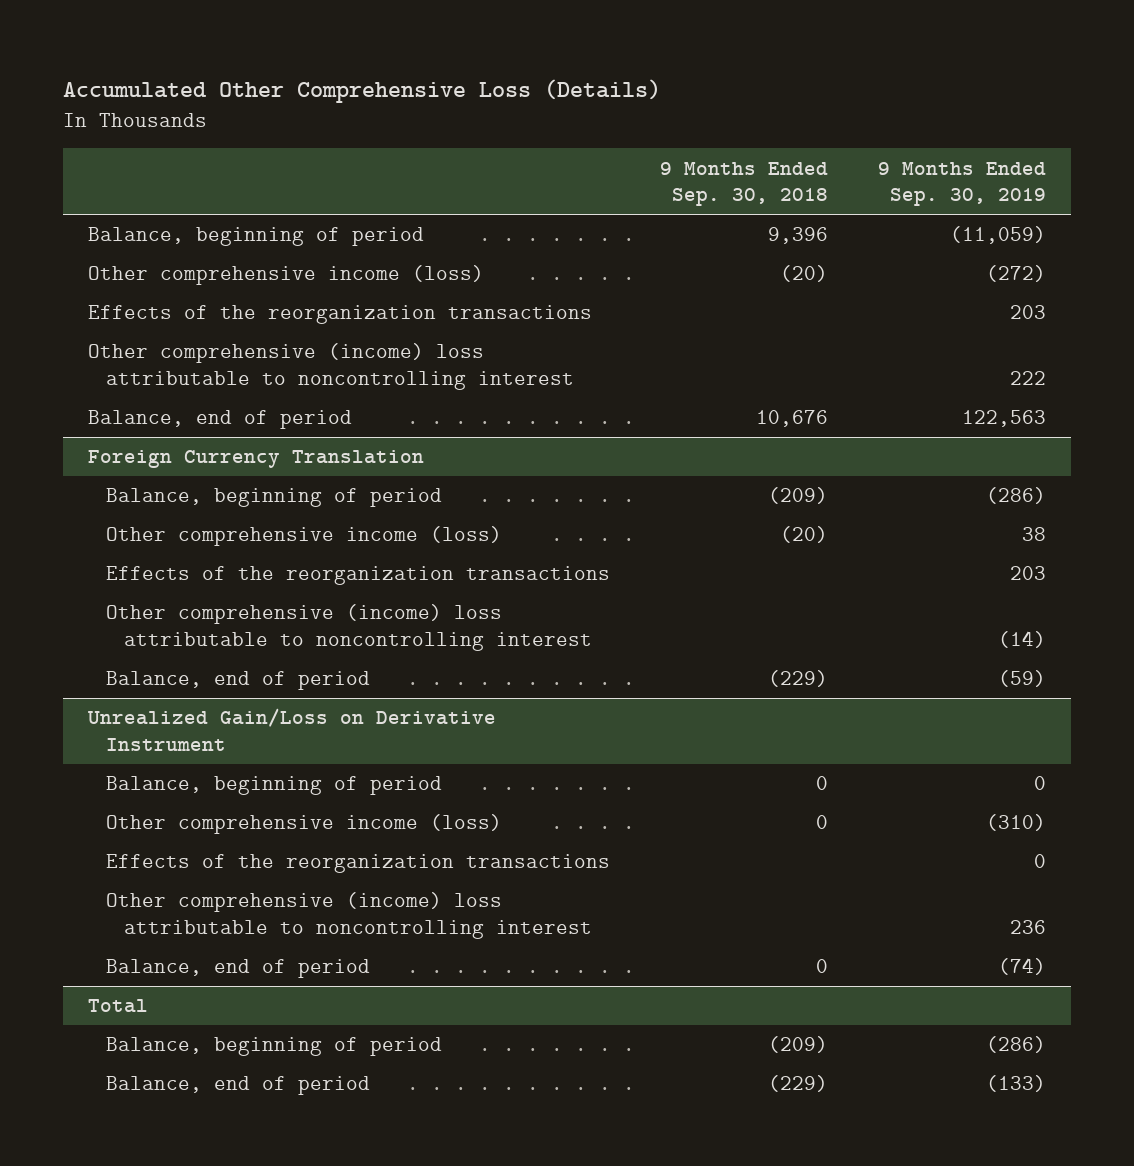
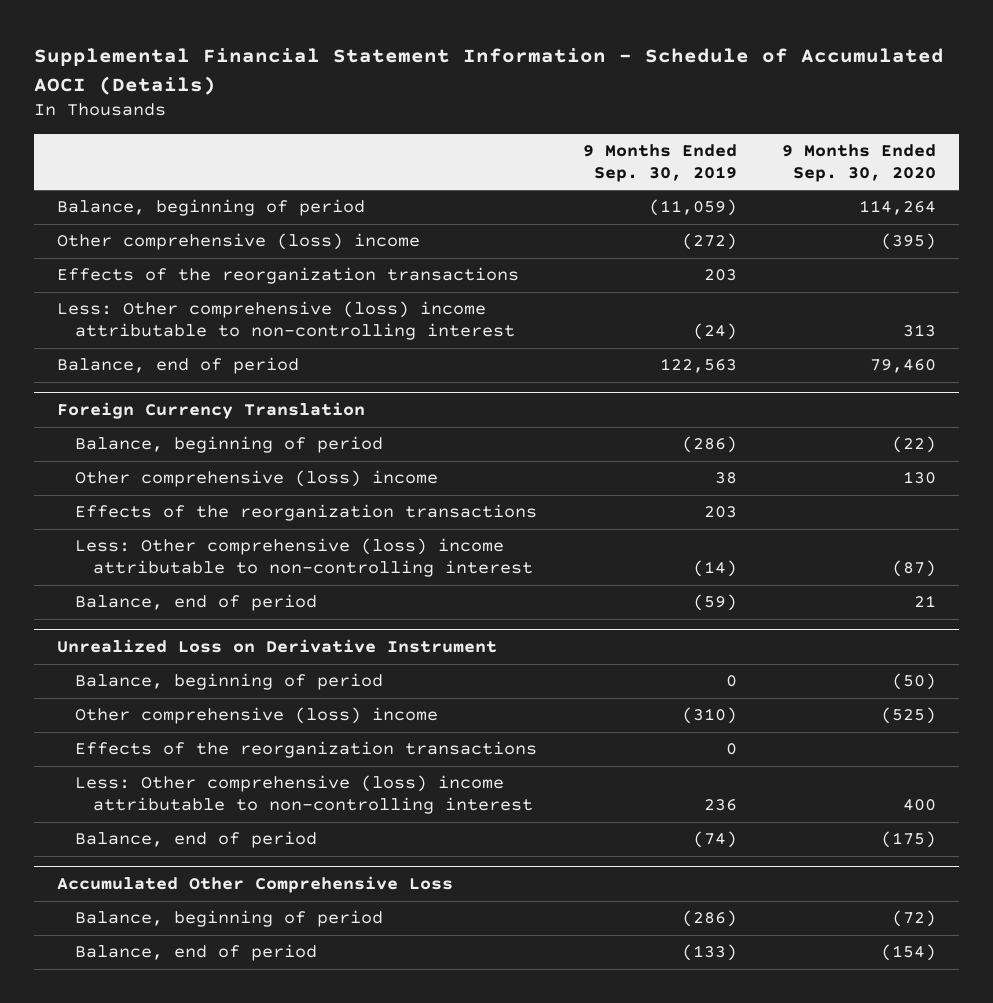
- Accumulated Other Comprehensive Loss (Details)
+ Supplemental Financial Statement Information - Schedule of Accumulated AOCI (Details)
- | 9 Months Ended Sep. 30, 2018 | 9 Months Ended Sep. 30, 2019
+ | 9 Months Ended Sep. 30, 2019 | 9 Months Ended Sep. 30, 2020
- Other comprehensive income (loss) | (20) | (272)
+ Other comprehensive (loss) income | (272) | (395)
- Other comprehensive (income) loss attributable to noncontrolling interest | | 222
+ Less: Other comprehensive (loss) income attributable to non-controlling interest | (24) | 313
@ Foreign Currency Translation
- Other comprehensive income (loss) | (20) | 38
+ Other comprehensive (loss) income | 38 | 130
- Other comprehensive (income) loss attributable to noncontrolling interest | | (14)
+ Less: Other comprehensive (loss) income attributable to non-controlling interest | (14) | (87)
- Unrealized Gain/Loss on Derivative Instrument
+ Unrealized Loss on Derivative Instrument
- Other comprehensive income (loss) | 0 | (310)
+ Other comprehensive (loss) income | (310) | (525)
- Other comprehensive (income) loss attributable to noncontrolling interest | | 236
+ Less: Other comprehensive (loss) income attributable to non-controlling interest | 236 | 400
- Total
+ Accumulated Other Comprehensive Loss

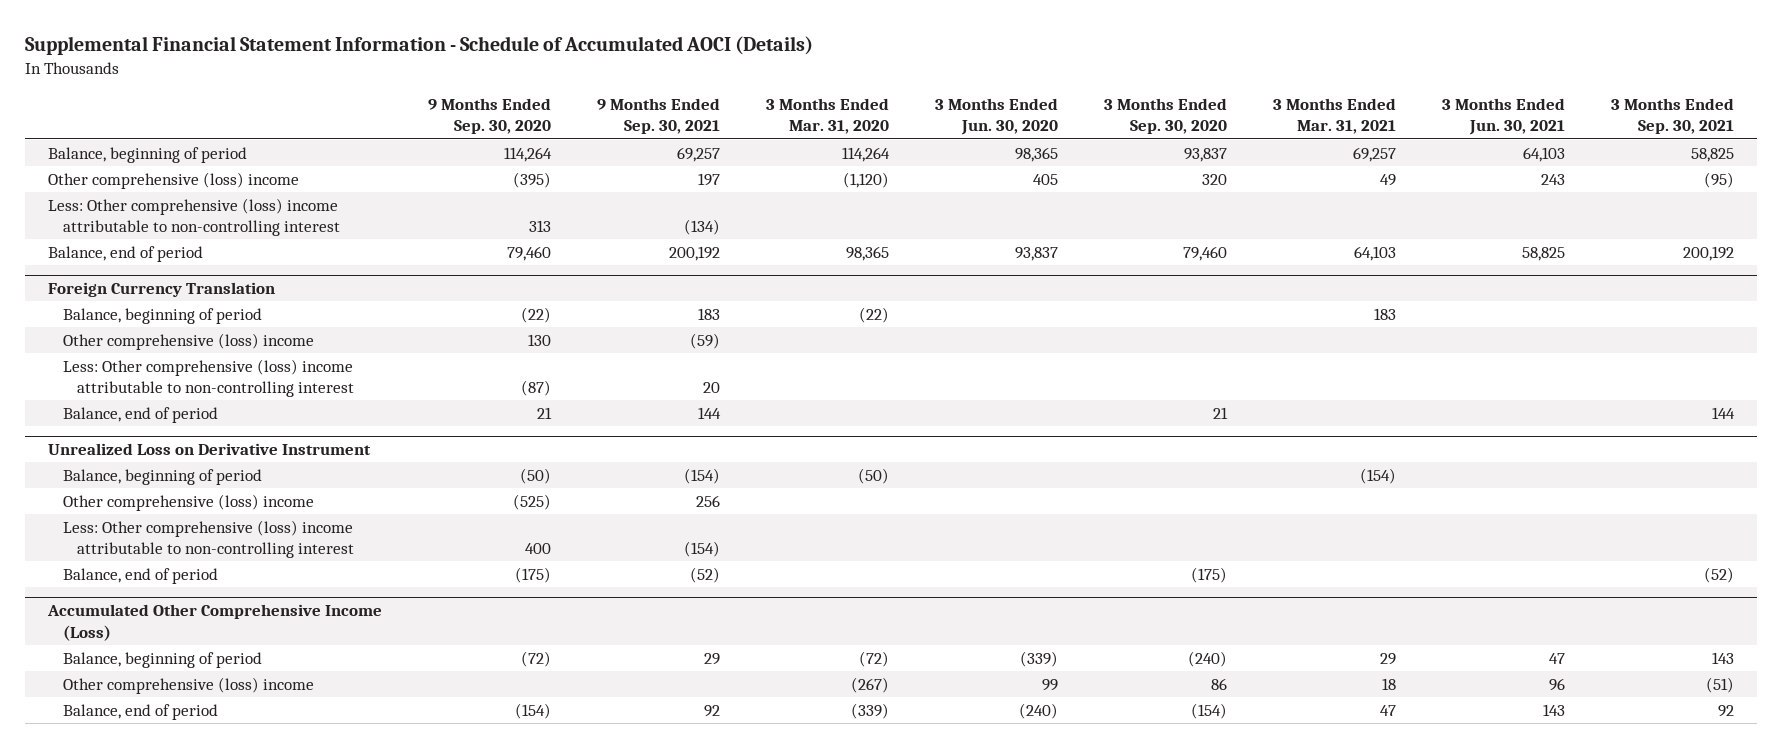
- | 9 Months Ended Sep. 30, 2019 | 9 Months Ended Sep. 30, 2020
+ | 9 Months Ended Sep. 30, 2020 | 9 Months Ended Sep. 30, 2021 | 3 Months Ended Mar. 31, 2020 | 3 Months Ended Jun. 30, 2020 | 3 Months Ended Sep. 30, 2020 | 3 Months Ended Mar. 31, 2021 | 3 Months Ended Jun. 30, 2021 | 3 Months Ended Sep. 30, 2021
- Effects of the reorganization transactions | 203 |
@ Foreign Currency Translation
- Effects of the reorganization transactions | 203 |
@ Unrealized Loss on Derivative Instrument
- Effects of the reorganization transactions | 0 |
- Accumulated Other Comprehensive Loss
+ Accumulated Other Comprehensive Income (Loss)
+ Other comprehensive (loss) income | | | (267) | 99 | 86 | 18 | 96 | (51)

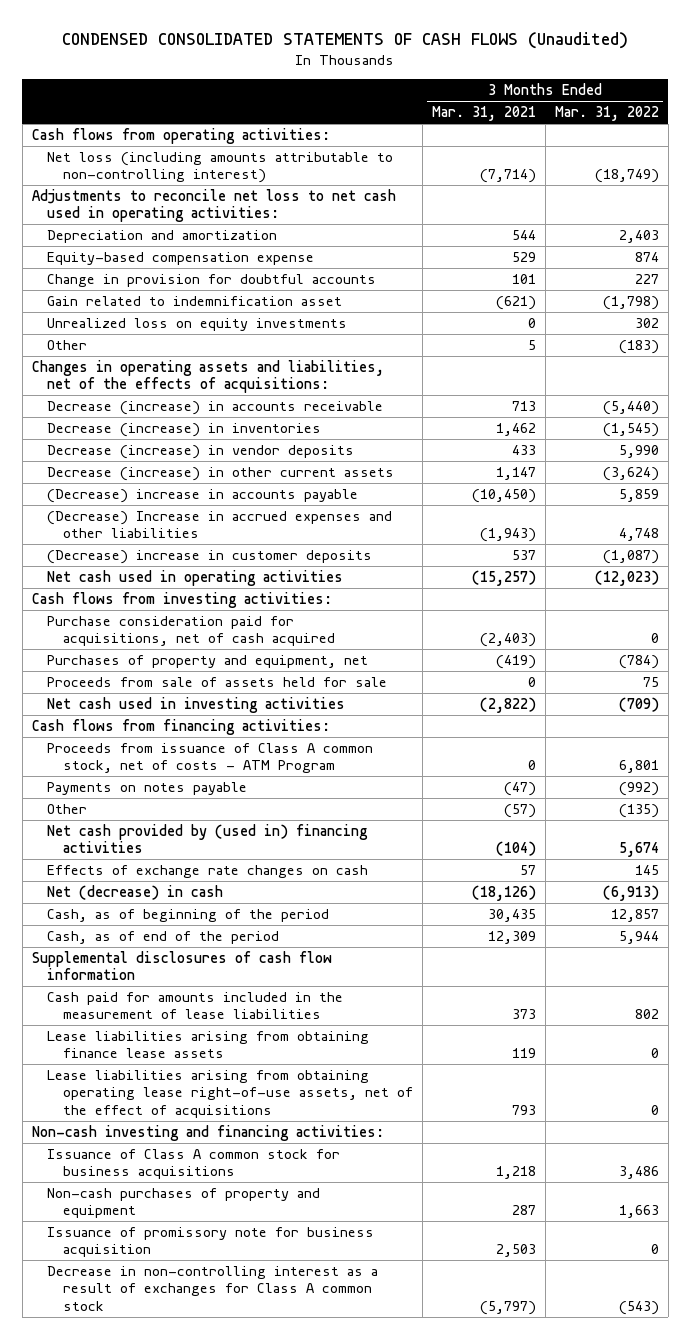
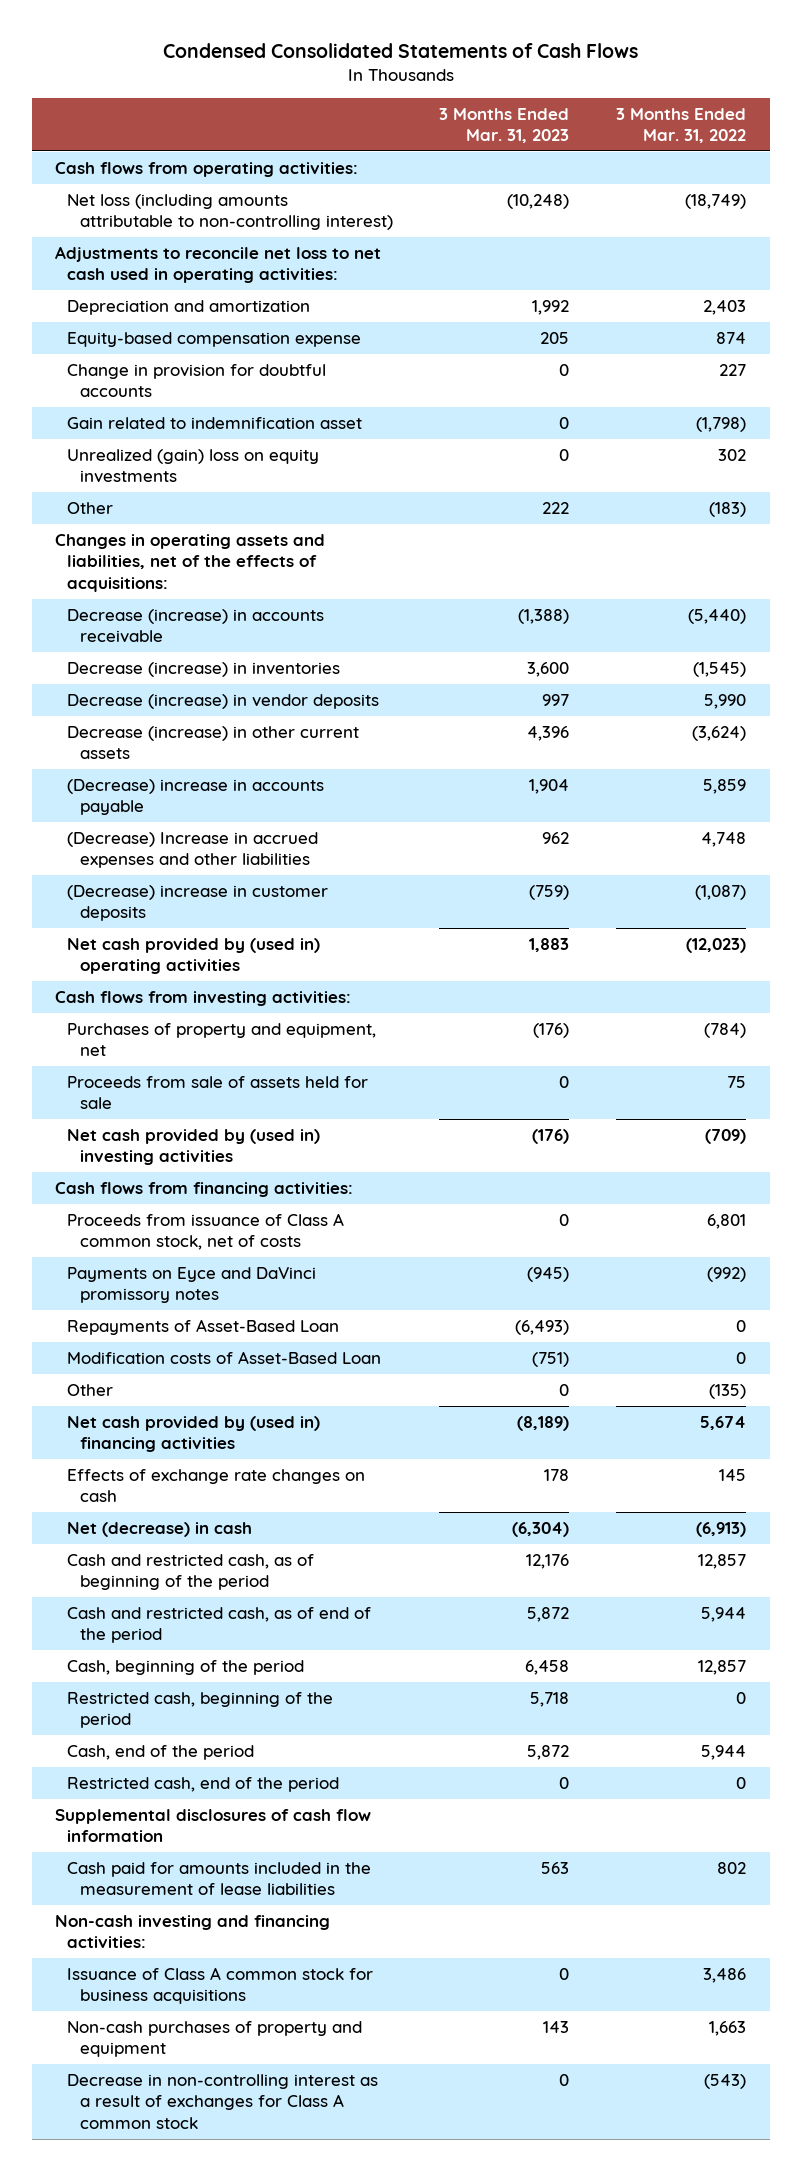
- CONDENSED CONSOLIDATED STATEMENTS OF CASH FLOWS (Unaudited)
+ Condensed Consolidated Statements of Cash Flows
- | 3 Months Ended Mar. 31, 2021 | 3 Months Ended Mar. 31, 2022
+ | 3 Months Ended Mar. 31, 2023 | 3 Months Ended Mar. 31, 2022
- Unrealized loss on equity investments | 0 | 302
+ Unrealized (gain) loss on equity investments | 0 | 302
- Net cash used in operating activities | (15,257) | (12,023)
+ Net cash provided by (used in) operating activities | 1,883 | (12,023)
- Purchase consideration paid for acquisitions, net of cash acquired | (2,403) | 0
- Net cash used in investing activities | (2,822) | (709)
+ Net cash provided by (used in) investing activities | (176) | (709)
- Proceeds from issuance of Class A common stock, net of costs - ATM Program | 0 | 6,801
- Payments on notes payable | (47) | (992)
+ Proceeds from issuance of Class A common stock, net of costs | 0 | 6,801
+ Payments on Eyce and DaVinci promissory notes | (945) | (992)
+ Repayments of Asset-Based Loan | (6,493) | 0
+ Modification costs of Asset-Based Loan | (751) | 0
- Cash, as of beginning of the period | 30,435 | 12,857
- Cash, as of end of the period | 12,309 | 5,944
+ Cash and restricted cash, as of beginning of the period | 12,176 | 12,857
+ Cash and restricted cash, as of end of the period | 5,872 | 5,944
+ Cash, beginning of the period | 6,458 | 12,857
+ Restricted cash, beginning of the period | 5,718 | 0
+ Cash, end of the period | 5,872 | 5,944
+ Restricted cash, end of the period | 0 | 0
- Lease liabilities arising from obtaining finance lease assets | 119 | 0
- Lease liabilities arising from obtaining operating lease right-of-use assets, net of the effect of acquisitions | 793 | 0
- Issuance of promissory note for business acquisition | 2,503 | 0

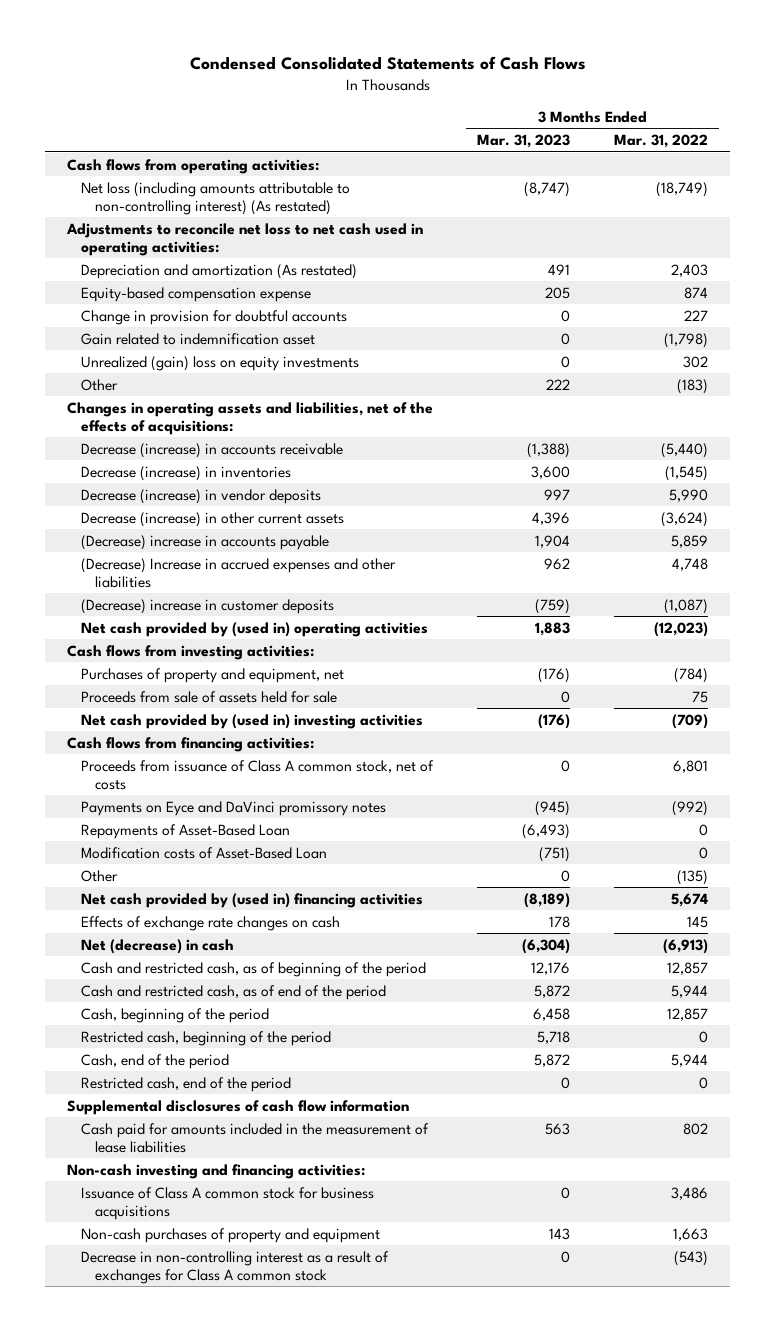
- Net loss (including amounts attributable to non-controlling interest) | (10,248) | (18,749)
+ Net loss (including amounts attributable to non-controlling interest) (As restated) | (8,747) | (18,749)
- Depreciation and amortization | 1,992 | 2,403
+ Depreciation and amortization (As restated) | 491 | 2,403

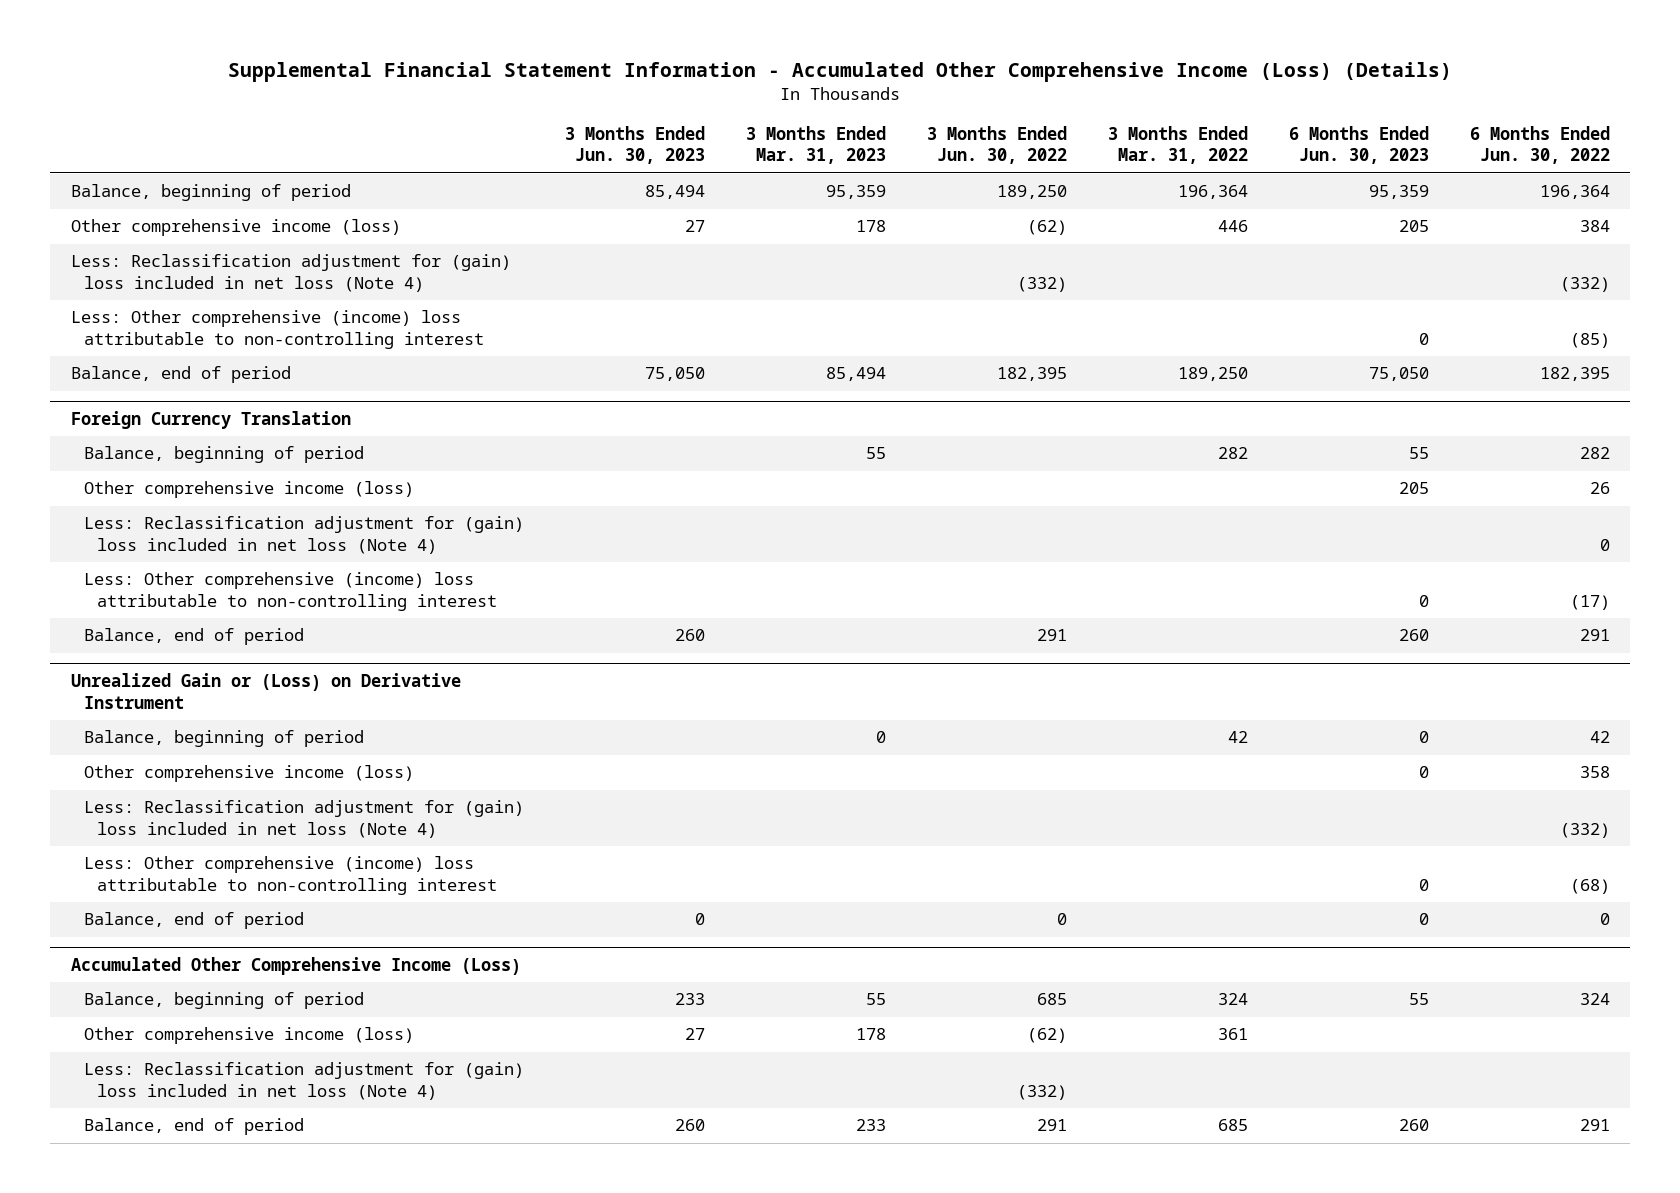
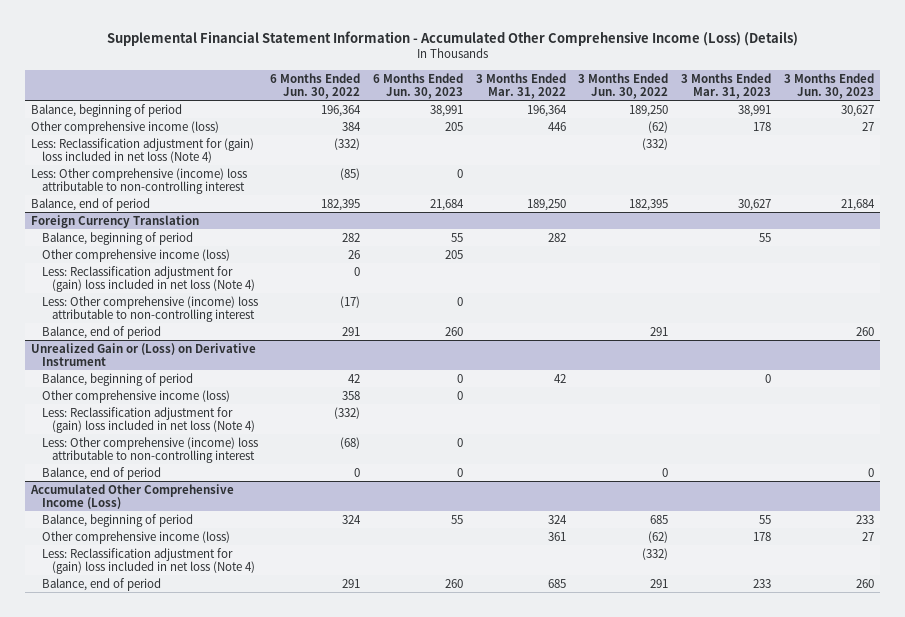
- | 3 Months Ended Jun. 30, 2023 | 3 Months Ended Mar. 31, 2023 | 3 Months Ended Jun. 30, 2022 | 3 Months Ended Mar. 31, 2022 | 6 Months Ended Jun. 30, 2023 | 6 Months Ended Jun. 30, 2022
+ | 6 Months Ended Jun. 30, 2022 | 6 Months Ended Jun. 30, 2023 | 3 Months Ended Mar. 31, 2022 | 3 Months Ended Jun. 30, 2022 | 3 Months Ended Mar. 31, 2023 | 3 Months Ended Jun. 30, 2023
- Balance, beginning of period | 85,494 | 95,359 | 189,250 | 196,364 | 95,359 | 196,364
+ Balance, beginning of period | 196,364 | 38,991 | 196,364 | 189,250 | 38,991 | 30,627
- Balance, end of period | 75,050 | 85,494 | 182,395 | 189,250 | 75,050 | 182,395
+ Balance, end of period | 182,395 | 21,684 | 189,250 | 182,395 | 30,627 | 21,684

